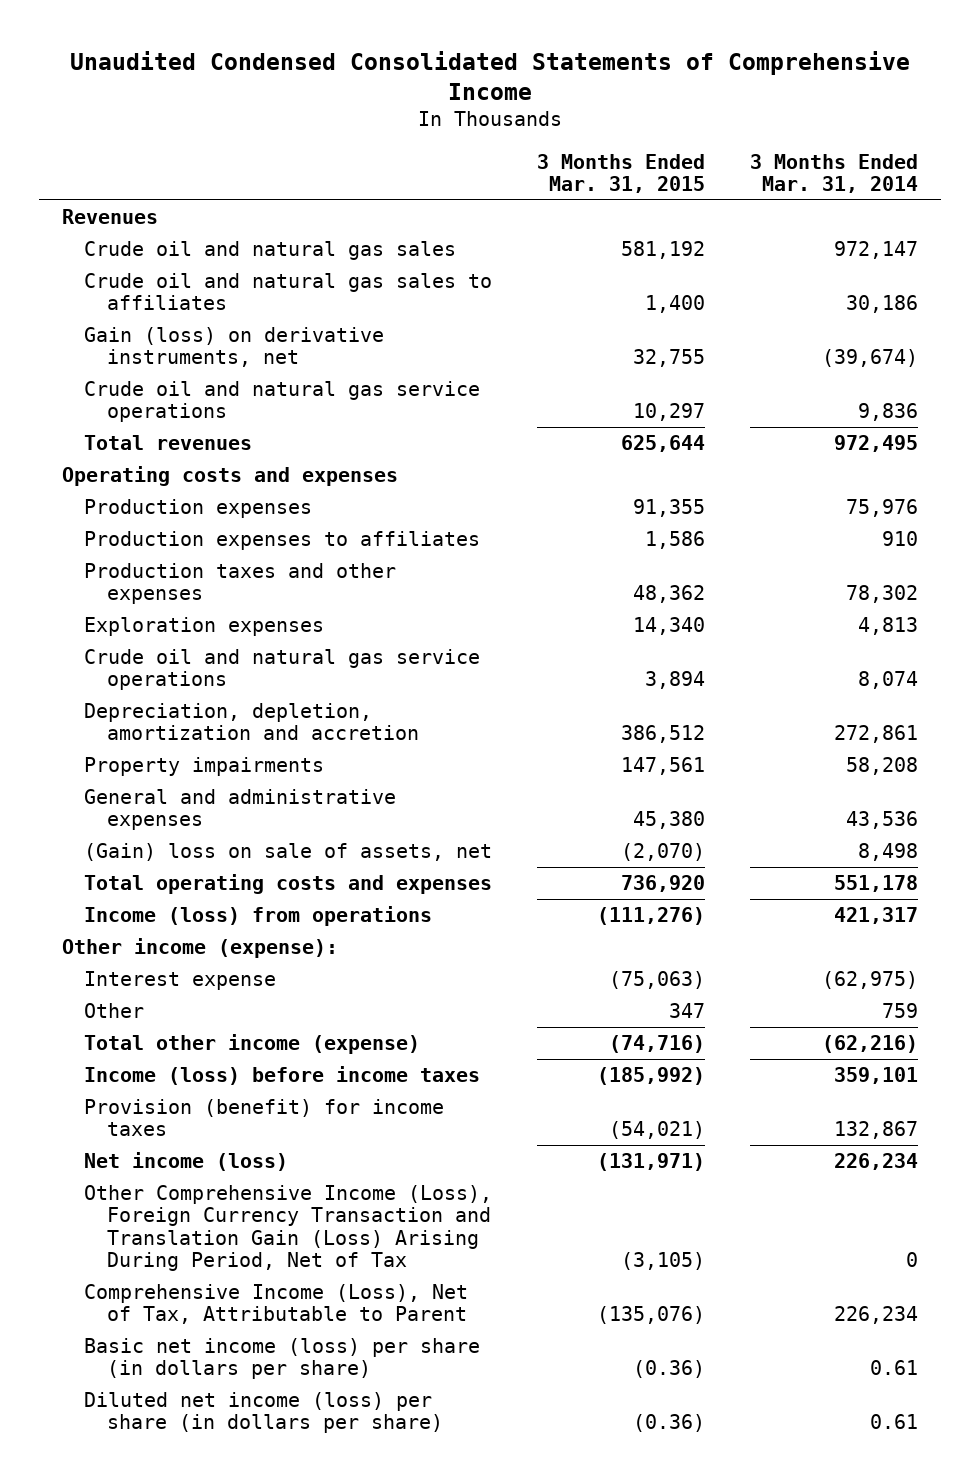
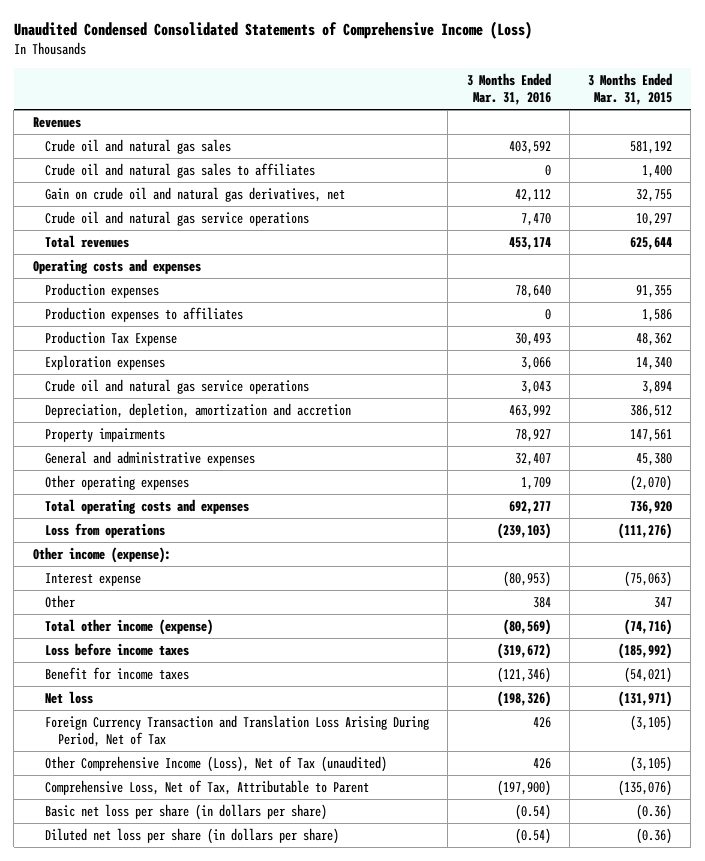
- Unaudited Condensed Consolidated Statements of Comprehensive Income
+ Unaudited Condensed Consolidated Statements of Comprehensive Income (Loss)
- | 3 Months Ended Mar. 31, 2015 | 3 Months Ended Mar. 31, 2014
+ | 3 Months Ended Mar. 31, 2016 | 3 Months Ended Mar. 31, 2015
- Gain (loss) on derivative instruments, net | 32,755 | (39,674)
+ Gain on crude oil and natural gas derivatives, net | 42,112 | 32,755
- Production taxes and other expenses | 48,362 | 78,302
+ Production Tax Expense | 30,493 | 48,362
- (Gain) loss on sale of assets, net | (2,070) | 8,498
+ Other operating expenses | 1,709 | (2,070)
- Income (loss) from operations | (111,276) | 421,317
+ Loss from operations | (239,103) | (111,276)
- Income (loss) before income taxes | (185,992) | 359,101
- Provision (benefit) for income taxes | (54,021) | 132,867
- Net income (loss) | (131,971) | 226,234
- Other Comprehensive Income (Loss), Foreign Currency Transaction and Translation Gain (Loss) Arising During Period, Net of Tax | (3,105) | 0
- Comprehensive Income (Loss), Net of Tax, Attributable to Parent | (135,076) | 226,234
- Basic net income (loss) per share (in dollars per share) | (0.36) | 0.61
- Diluted net income (loss) per share (in dollars per share) | (0.36) | 0.61
+ Loss before income taxes | (319,672) | (185,992)
+ Benefit for income taxes | (121,346) | (54,021)
+ Net loss | (198,326) | (131,971)
+ Foreign Currency Transaction and Translation Loss Arising During Period, Net of Tax | 426 | (3,105)
+ Other Comprehensive Income (Loss), Net of Tax (unaudited) | 426 | (3,105)
+ Comprehensive Loss, Net of Tax, Attributable to Parent | (197,900) | (135,076)
+ Basic net loss per share (in dollars per share) | (0.54) | (0.36)
+ Diluted net loss per share (in dollars per share) | (0.54) | (0.36)

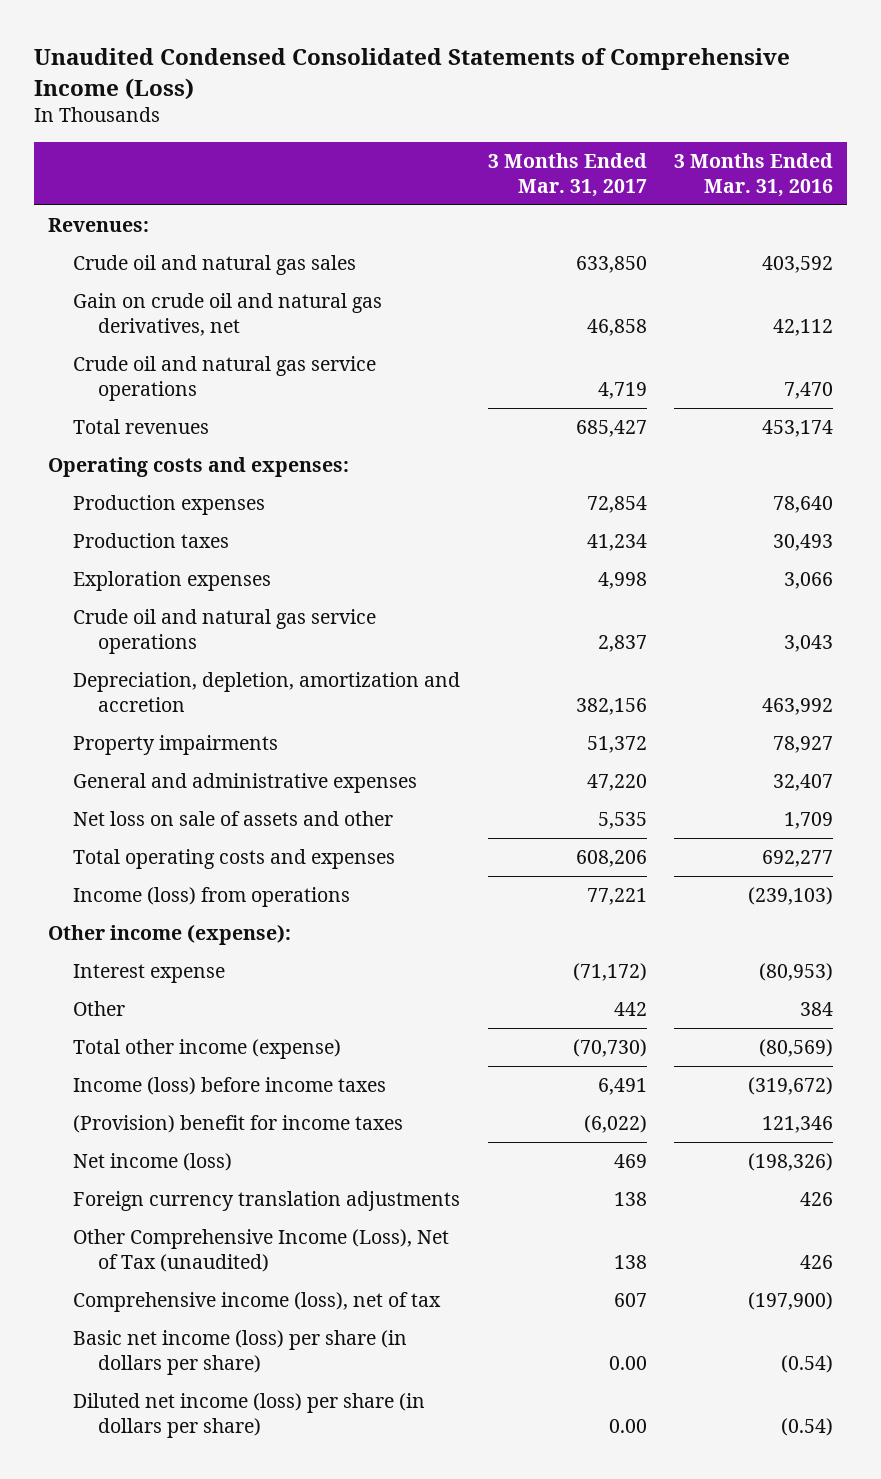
- | 3 Months Ended Mar. 31, 2016 | 3 Months Ended Mar. 31, 2015
+ | 3 Months Ended Mar. 31, 2017 | 3 Months Ended Mar. 31, 2016
- Revenues
+ Revenues:
- Crude oil and natural gas sales to affiliates | 0 | 1,400
- Operating costs and expenses
+ Operating costs and expenses:
- Production expenses to affiliates | 0 | 1,586
- Production Tax Expense | 30,493 | 48,362
+ Production taxes | 41,234 | 30,493
- Other operating expenses | 1,709 | (2,070)
+ Net loss on sale of assets and other | 5,535 | 1,709
- Loss from operations | (239,103) | (111,276)
+ Income (loss) from operations | 77,221 | (239,103)
- Loss before income taxes | (319,672) | (185,992)
- Benefit for income taxes | (121,346) | (54,021)
- Net loss | (198,326) | (131,971)
- Foreign Currency Transaction and Translation Loss Arising During Period, Net of Tax | 426 | (3,105)
+ Income (loss) before income taxes | 6,491 | (319,672)
+ (Provision) benefit for income taxes | (6,022) | 121,346
+ Net income (loss) | 469 | (198,326)
+ Foreign currency translation adjustments | 138 | 426
- Comprehensive Loss, Net of Tax, Attributable to Parent | (197,900) | (135,076)
- Basic net loss per share (in dollars per share) | (0.54) | (0.36)
- Diluted net loss per share (in dollars per share) | (0.54) | (0.36)
+ Comprehensive income (loss), net of tax | 607 | (197,900)
+ Basic net income (loss) per share (in dollars per share) | 0.00 | (0.54)
+ Diluted net income (loss) per share (in dollars per share) | 0.00 | (0.54)

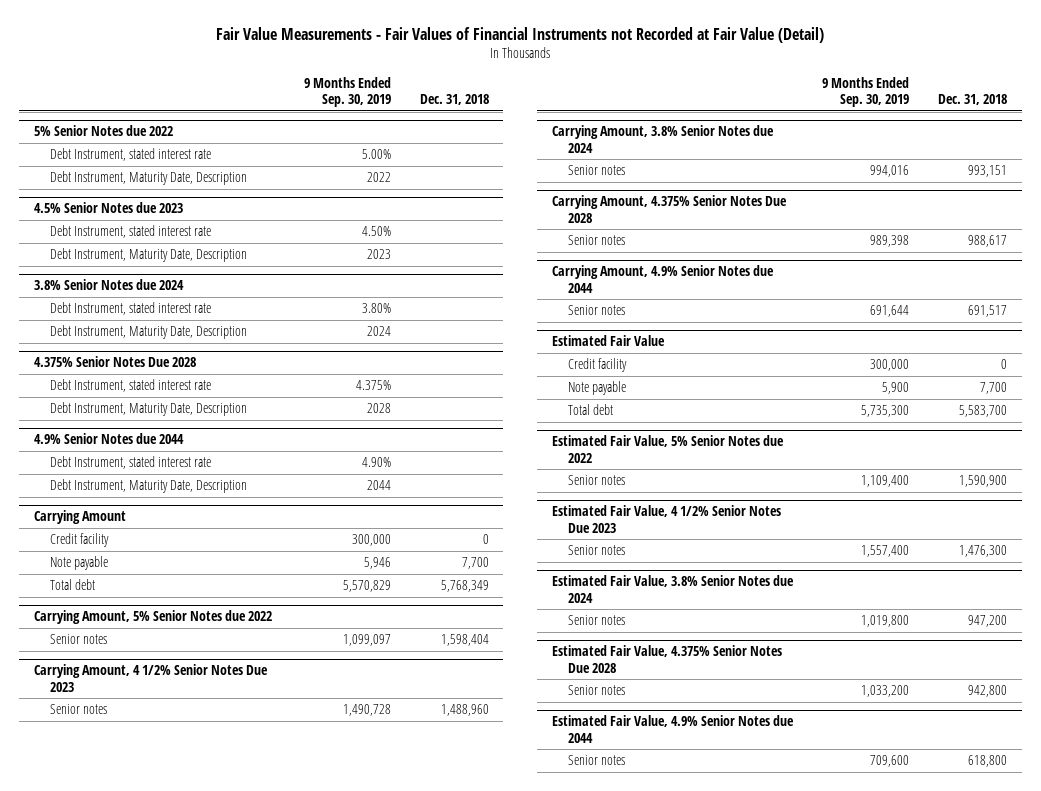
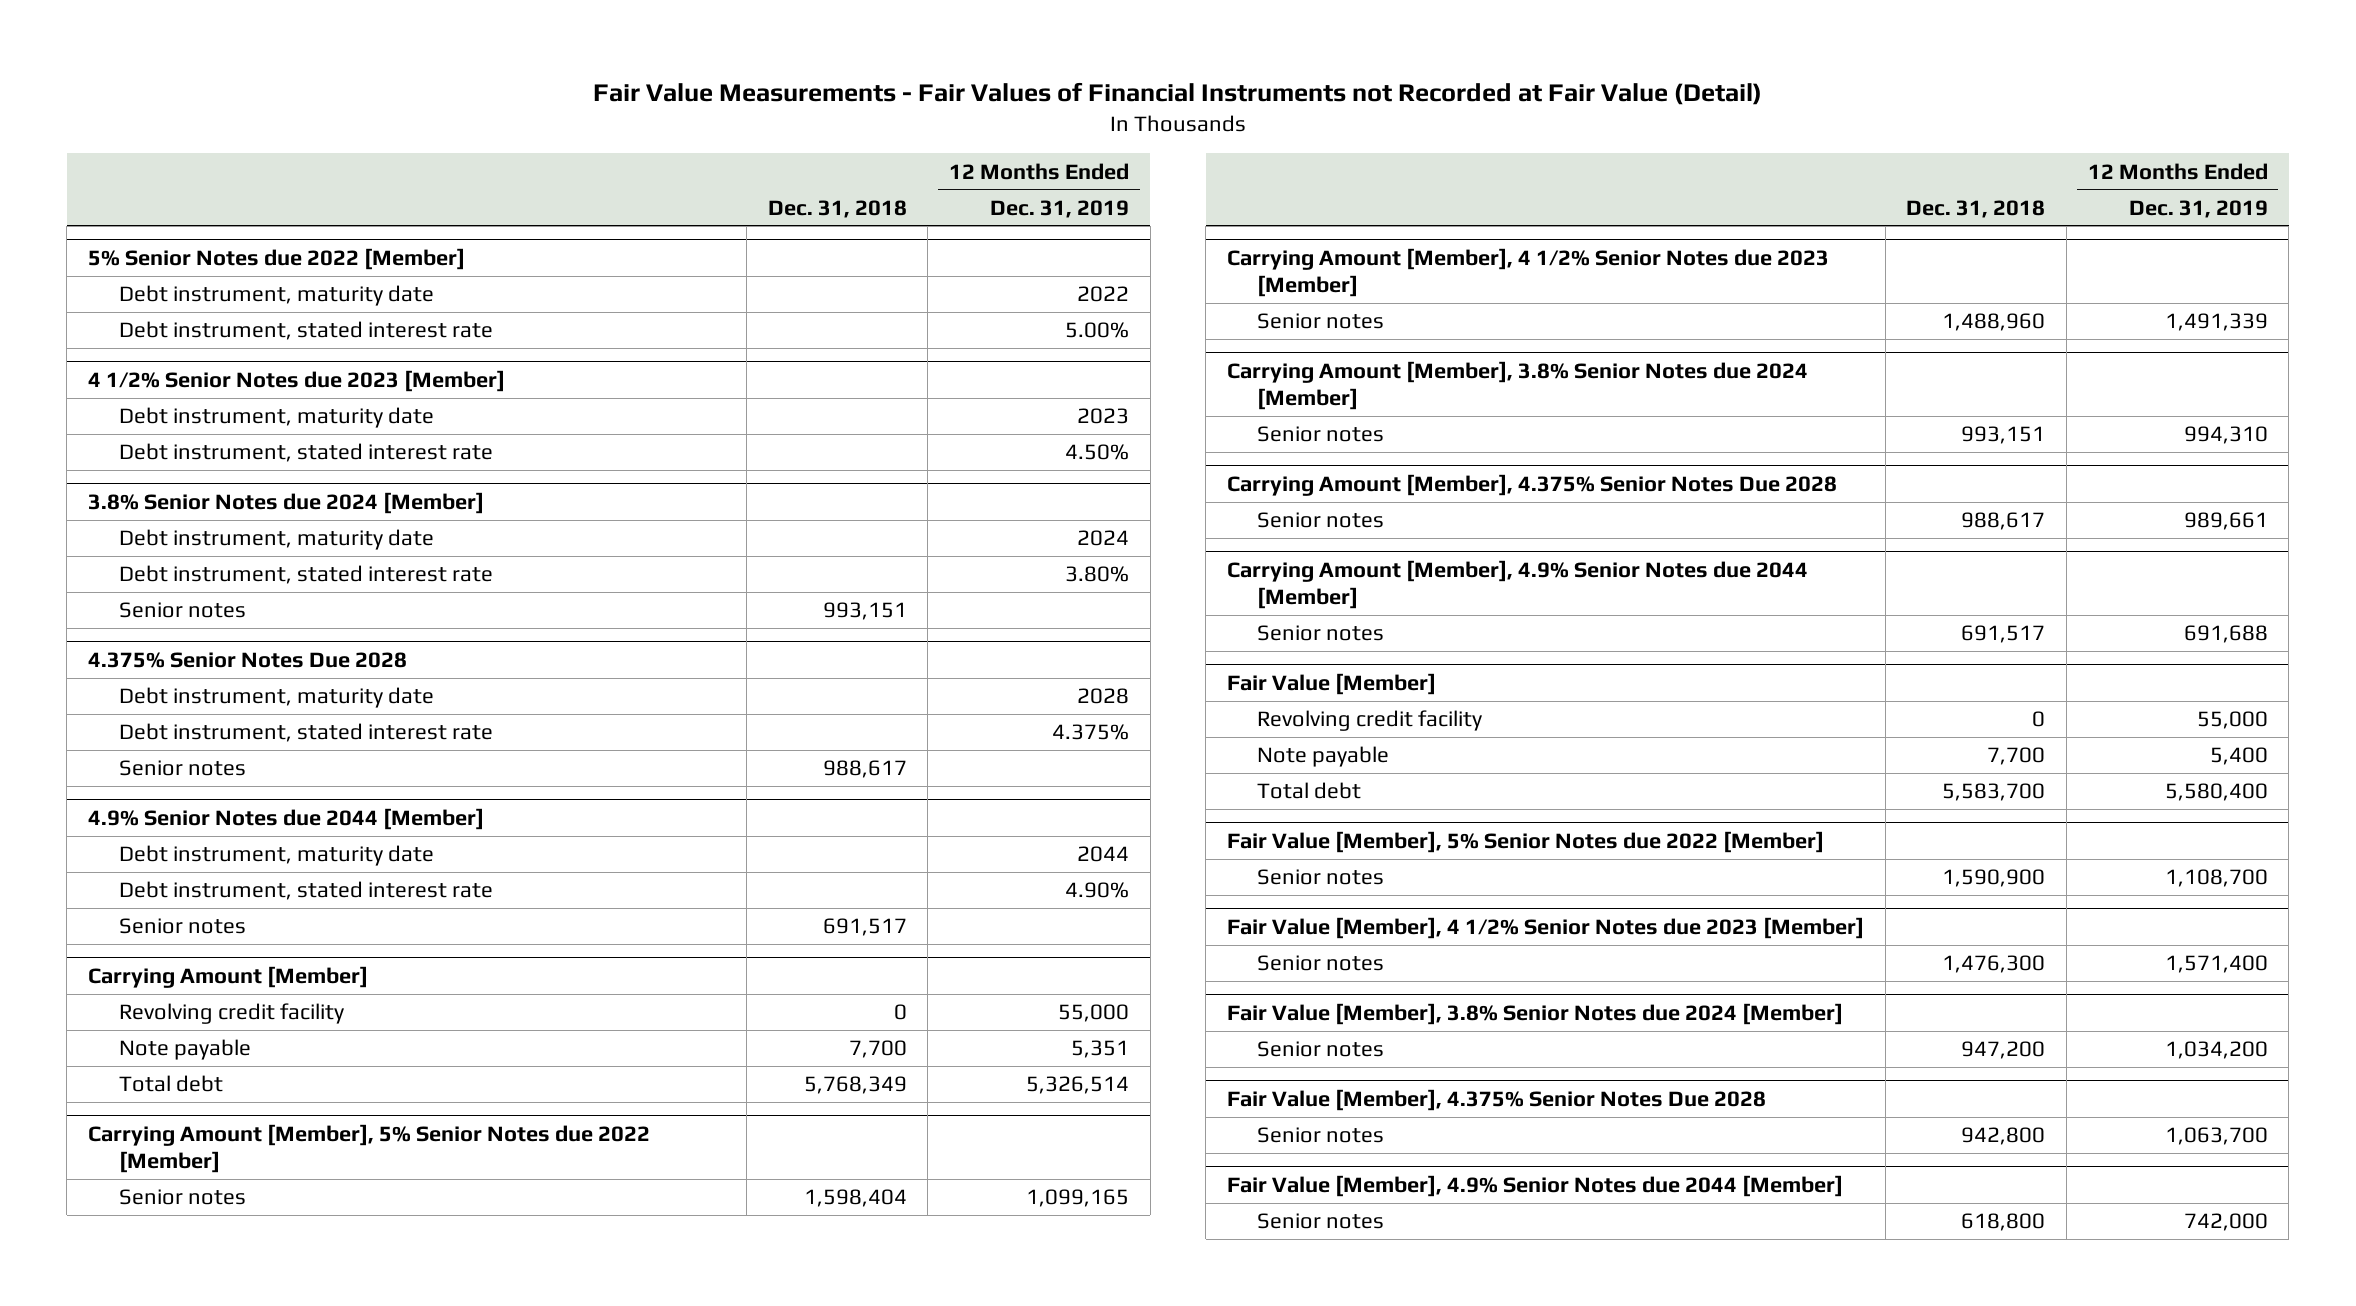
- | 9 Months Ended Sep. 30, 2019 | Dec. 31, 2018
+ | Dec. 31, 2018 | 12 Months Ended Dec. 31, 2019
- 5% Senior Notes due 2022
- Debt Instrument, stated interest rate | 5.00% |
- Debt Instrument, Maturity Date, Description | 2022 |
- 4.5% Senior Notes due 2023
- Debt Instrument, stated interest rate | 4.50% |
- Debt Instrument, Maturity Date, Description | 2023 |
- 3.8% Senior Notes due 2024
- Debt Instrument, stated interest rate | 3.80% |
- Debt Instrument, Maturity Date, Description | 2024 |
+ 5% Senior Notes due 2022 [Member]
+ Debt instrument, maturity date | | 2022
+ Debt instrument, stated interest rate | | 5.00%
+ 4 1/2% Senior Notes due 2023 [Member]
+ Debt instrument, maturity date | | 2023
+ Debt instrument, stated interest rate | | 4.50%
+ 3.8% Senior Notes due 2024 [Member]
+ Debt instrument, maturity date | | 2024
+ Debt instrument, stated interest rate | | 3.80%
+ Senior notes | 993,151 |
@ 4.375% Senior Notes Due 2028
- Debt Instrument, stated interest rate | 4.375% |
- Debt Instrument, Maturity Date, Description | 2028 |
- 4.9% Senior Notes due 2044
- Debt Instrument, stated interest rate | 4.90% |
- Debt Instrument, Maturity Date, Description | 2044 |
- Carrying Amount
- Credit facility | 300,000 | 0
@ 4.375% Senior Notes Due 2028
+ Debt instrument, maturity date | | 2028
+ Debt instrument, stated interest rate | | 4.375%
+ Senior notes | 988,617 |
+ 4.9% Senior Notes due 2044 [Member]
+ Debt instrument, maturity date | | 2044
+ Debt instrument, stated interest rate | | 4.90%
+ Senior notes | 691,517 |
+ Carrying Amount [Member]
+ Revolving credit facility | 0 | 55,000
- Carrying Amount, 5% Senior Notes due 2022
+ Carrying Amount [Member], 5% Senior Notes due 2022 [Member]
- Carrying Amount, 4 1/2% Senior Notes Due 2023
+ Carrying Amount [Member], 4 1/2% Senior Notes due 2023 [Member]
- Carrying Amount, 3.8% Senior Notes due 2024
+ Carrying Amount [Member], 3.8% Senior Notes due 2024 [Member]
- Carrying Amount, 4.375% Senior Notes Due 2028
+ Carrying Amount [Member], 4.375% Senior Notes Due 2028
- Carrying Amount, 4.9% Senior Notes due 2044
+ Carrying Amount [Member], 4.9% Senior Notes due 2044 [Member]
- Estimated Fair Value
- Credit facility | 300,000 | 0
+ Fair Value [Member]
+ Revolving credit facility | 0 | 55,000
- Estimated Fair Value, 5% Senior Notes due 2022
+ Fair Value [Member], 5% Senior Notes due 2022 [Member]
- Estimated Fair Value, 4 1/2% Senior Notes Due 2023
+ Fair Value [Member], 4 1/2% Senior Notes due 2023 [Member]
- Estimated Fair Value, 3.8% Senior Notes due 2024
+ Fair Value [Member], 3.8% Senior Notes due 2024 [Member]
- Estimated Fair Value, 4.375% Senior Notes Due 2028
+ Fair Value [Member], 4.375% Senior Notes Due 2028
- Estimated Fair Value, 4.9% Senior Notes due 2044
+ Fair Value [Member], 4.9% Senior Notes due 2044 [Member]

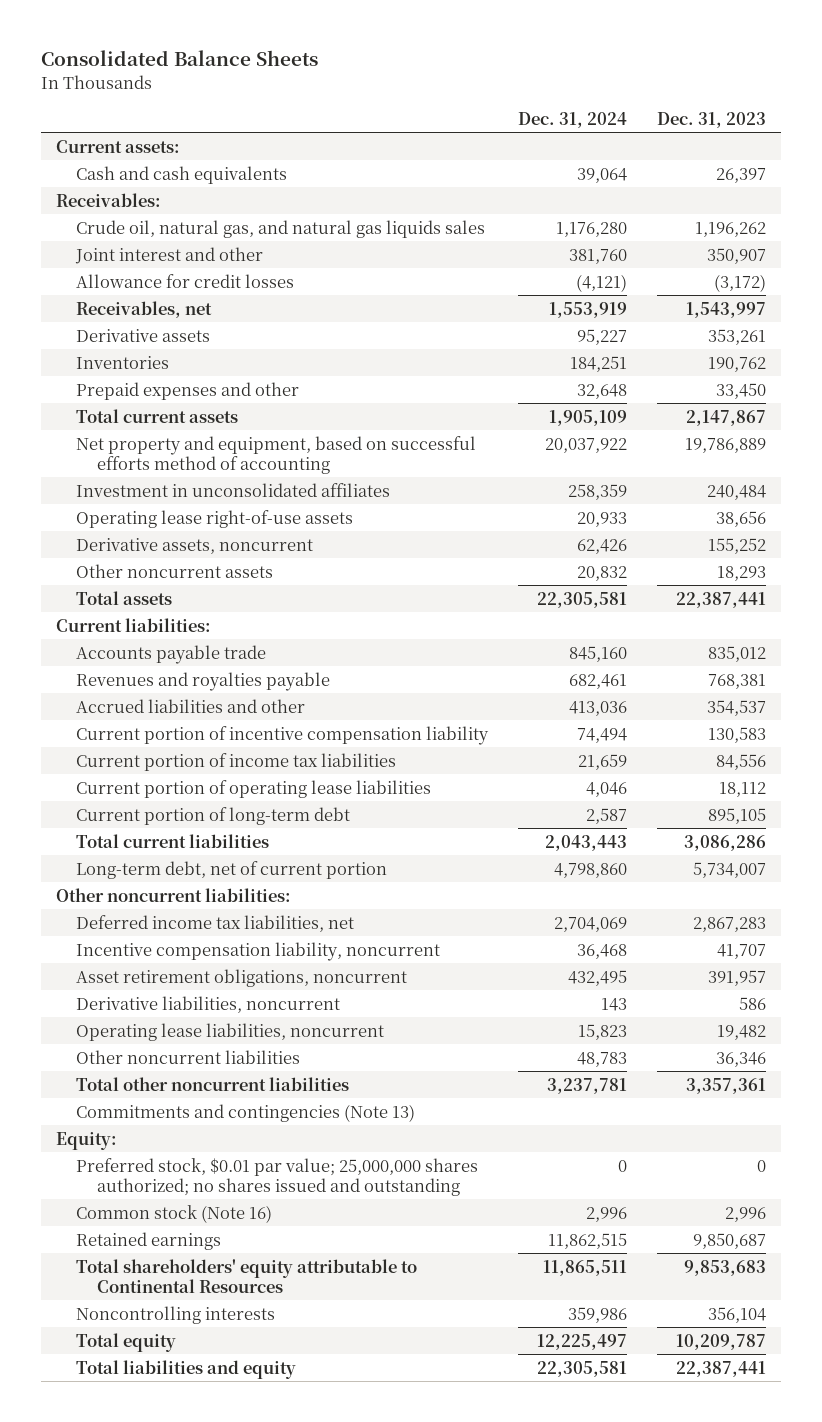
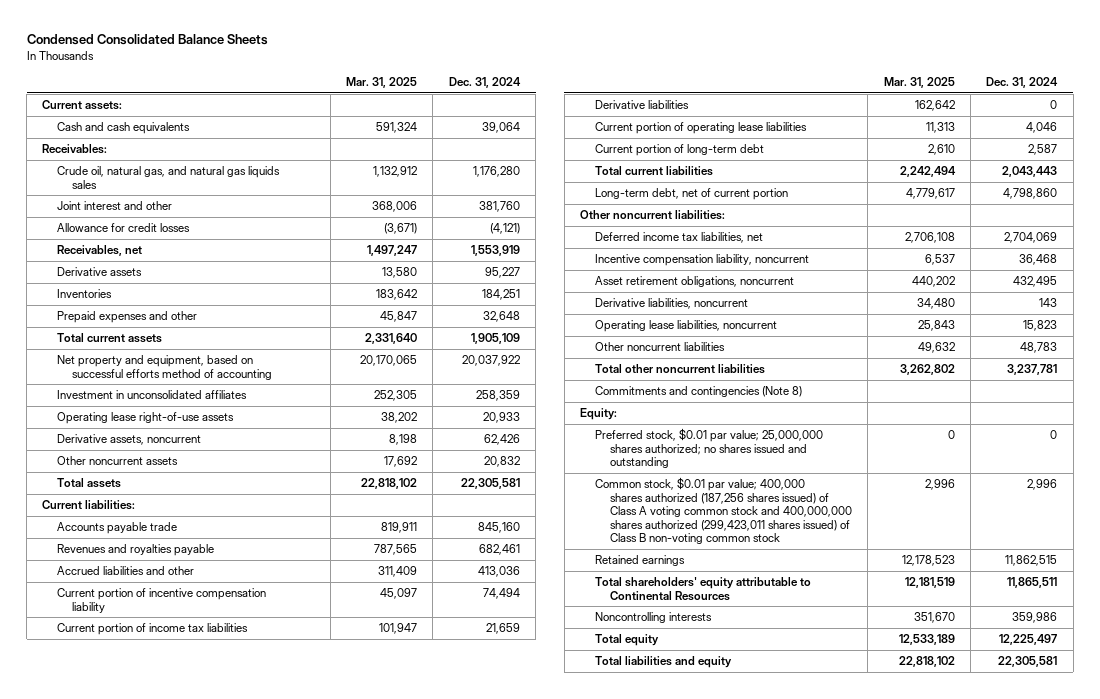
- Consolidated Balance Sheets
+ Condensed Consolidated Balance Sheets
- | Dec. 31, 2024 | Dec. 31, 2023
+ | Mar. 31, 2025 | Dec. 31, 2024
+ Derivative liabilities | 162,642 | 0
- Commitments and contingencies (Note 13)
+ Commitments and contingencies (Note 8)
- Common stock (Note 16) | 2,996 | 2,996
+ Common stock, $0.01 par value; 400,000 shares authorized (187,256 shares issued) of Class A voting common stock and 400,000,000 shares authorized (299,423,011 shares issued) of Class B non-voting common stock | 2,996 | 2,996

